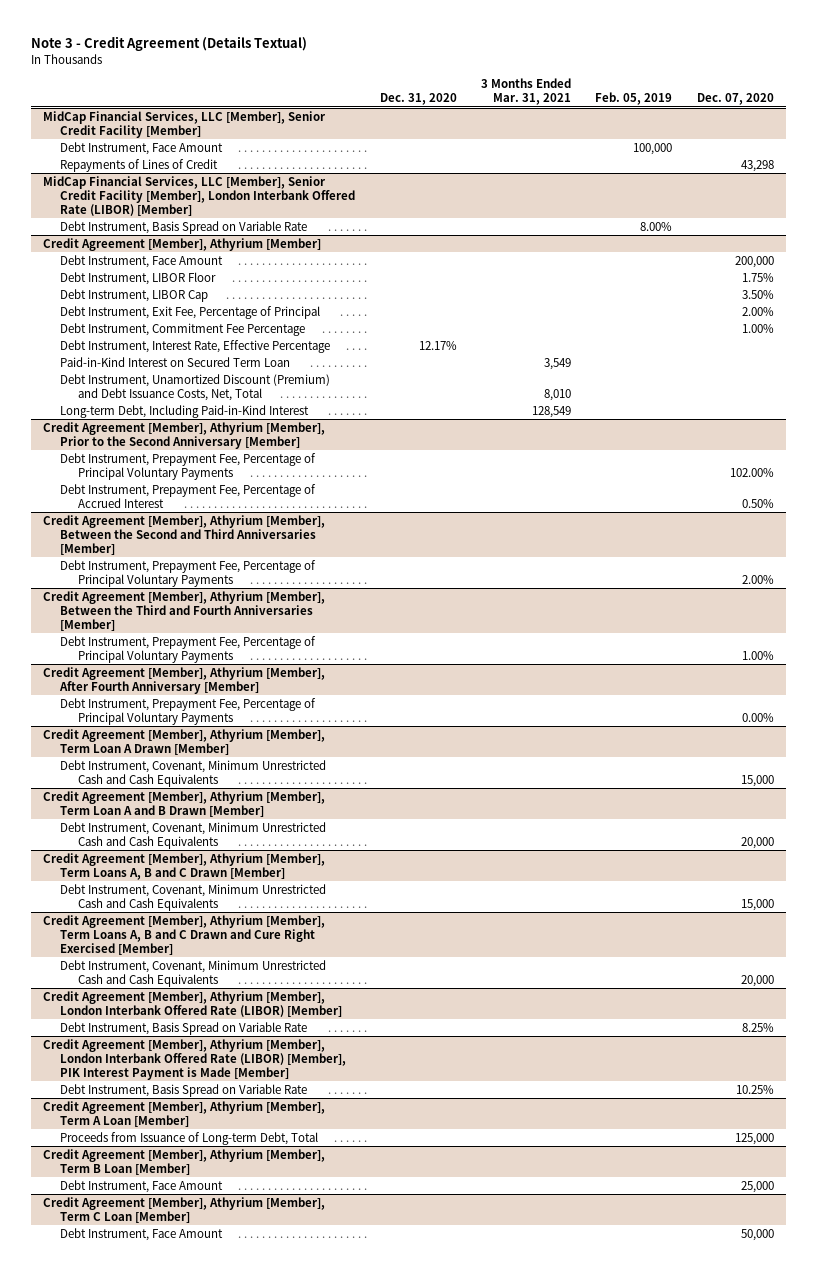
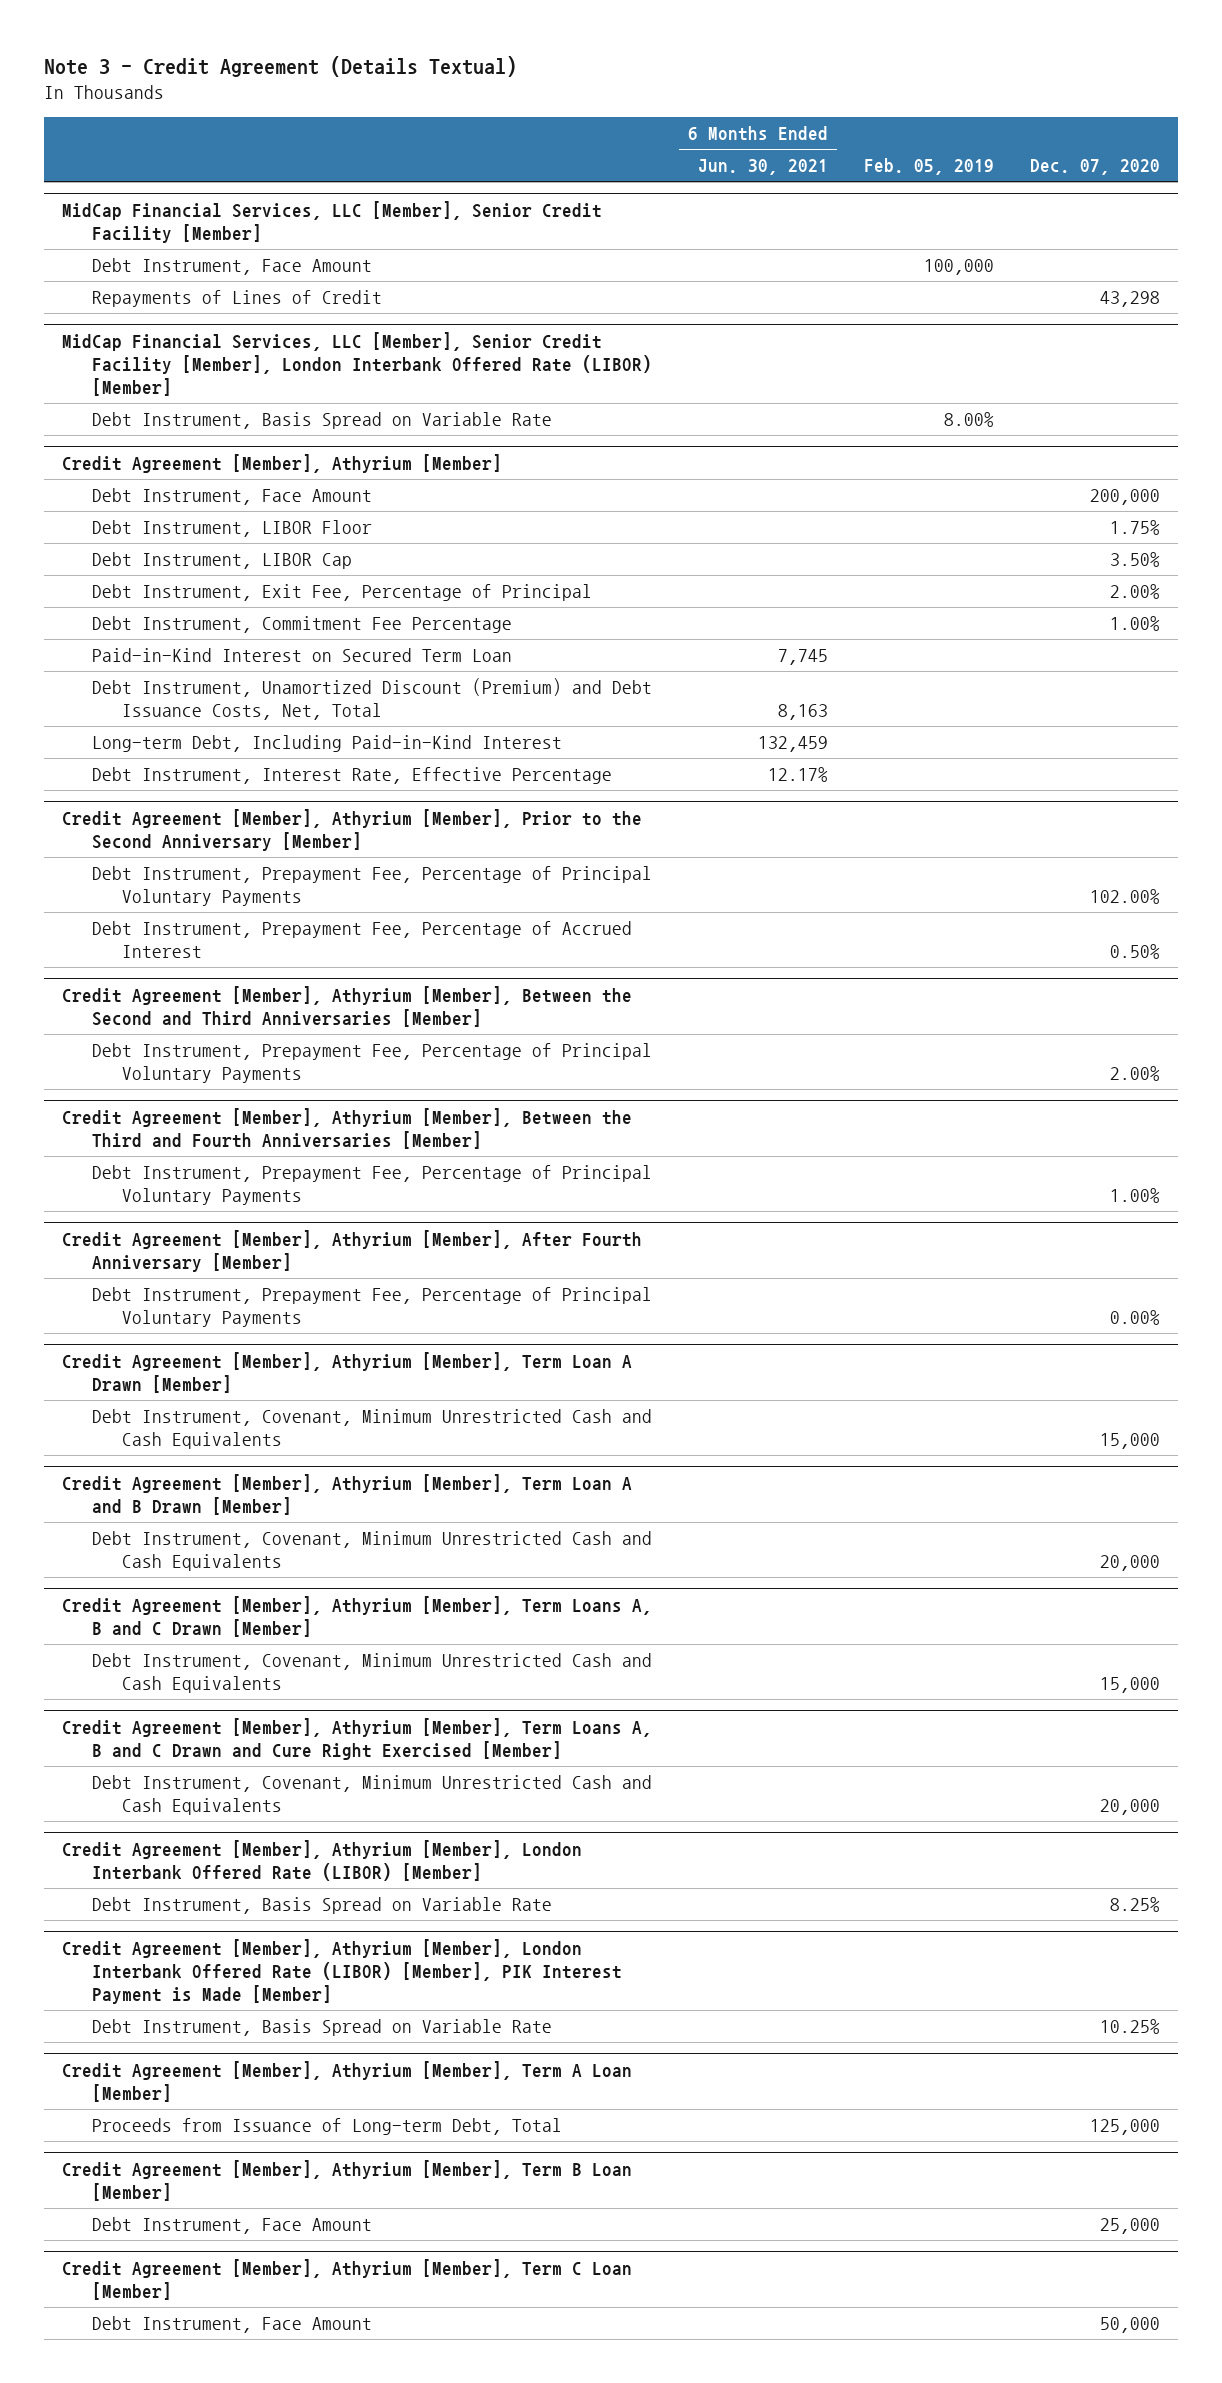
- | Dec. 31, 2020 | 3 Months Ended Mar. 31, 2021 | Feb. 05, 2019 | Dec. 07, 2020
+ | 6 Months Ended Jun. 30, 2021 | Feb. 05, 2019 | Dec. 07, 2020
@ Credit Agreement [Member], Athyrium [Member]
moved down: Debt Instrument, Interest Rate, Effective Percentage | 12.17% | |

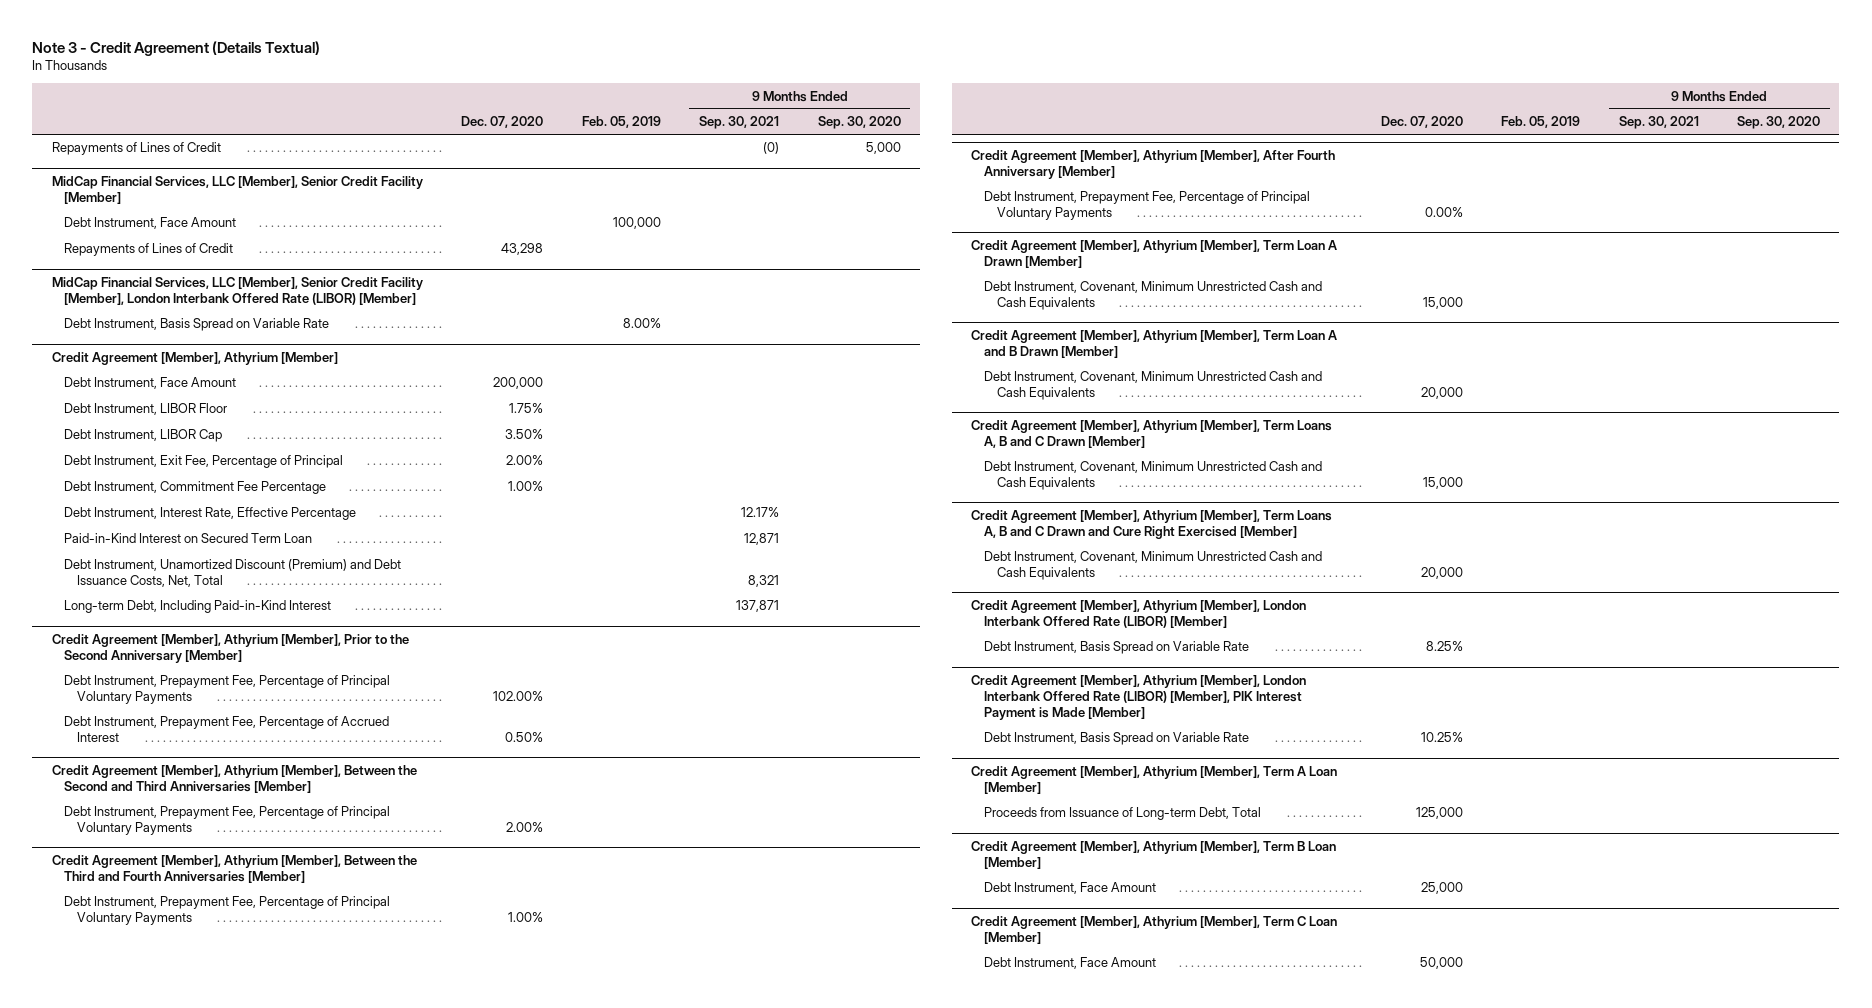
- | 6 Months Ended Jun. 30, 2021 | Feb. 05, 2019 | Dec. 07, 2020
+ | Dec. 07, 2020 | Feb. 05, 2019 | 9 Months Ended Sep. 30, 2021 | 9 Months Ended Sep. 30, 2020
+ Repayments of Lines of Credit | | | (0) | 5,000
@ Credit Agreement [Member], Athyrium [Member]
moved up: Debt Instrument, Interest Rate, Effective Percentage | | | 12.17% |

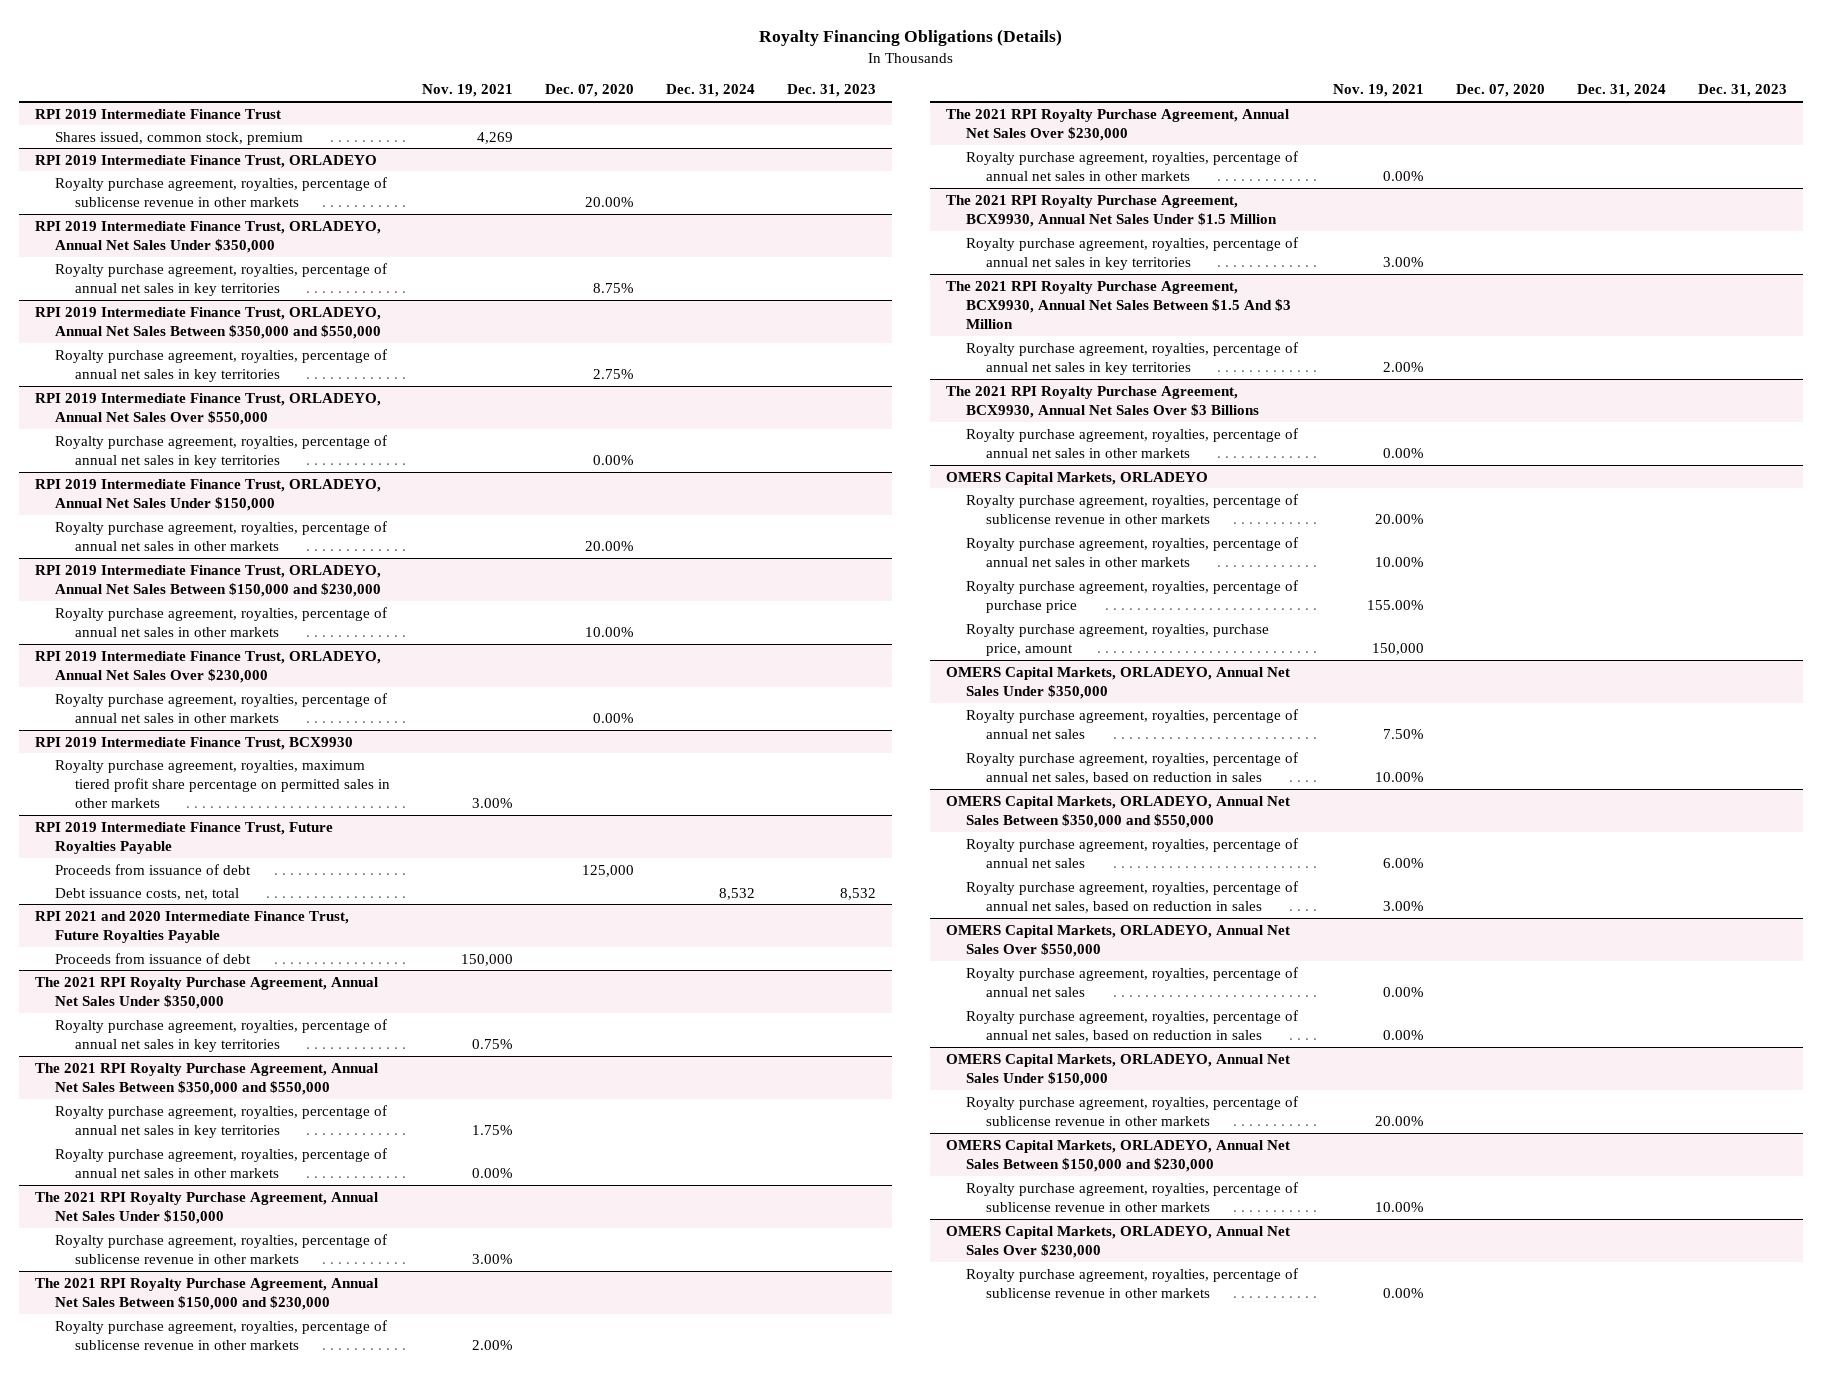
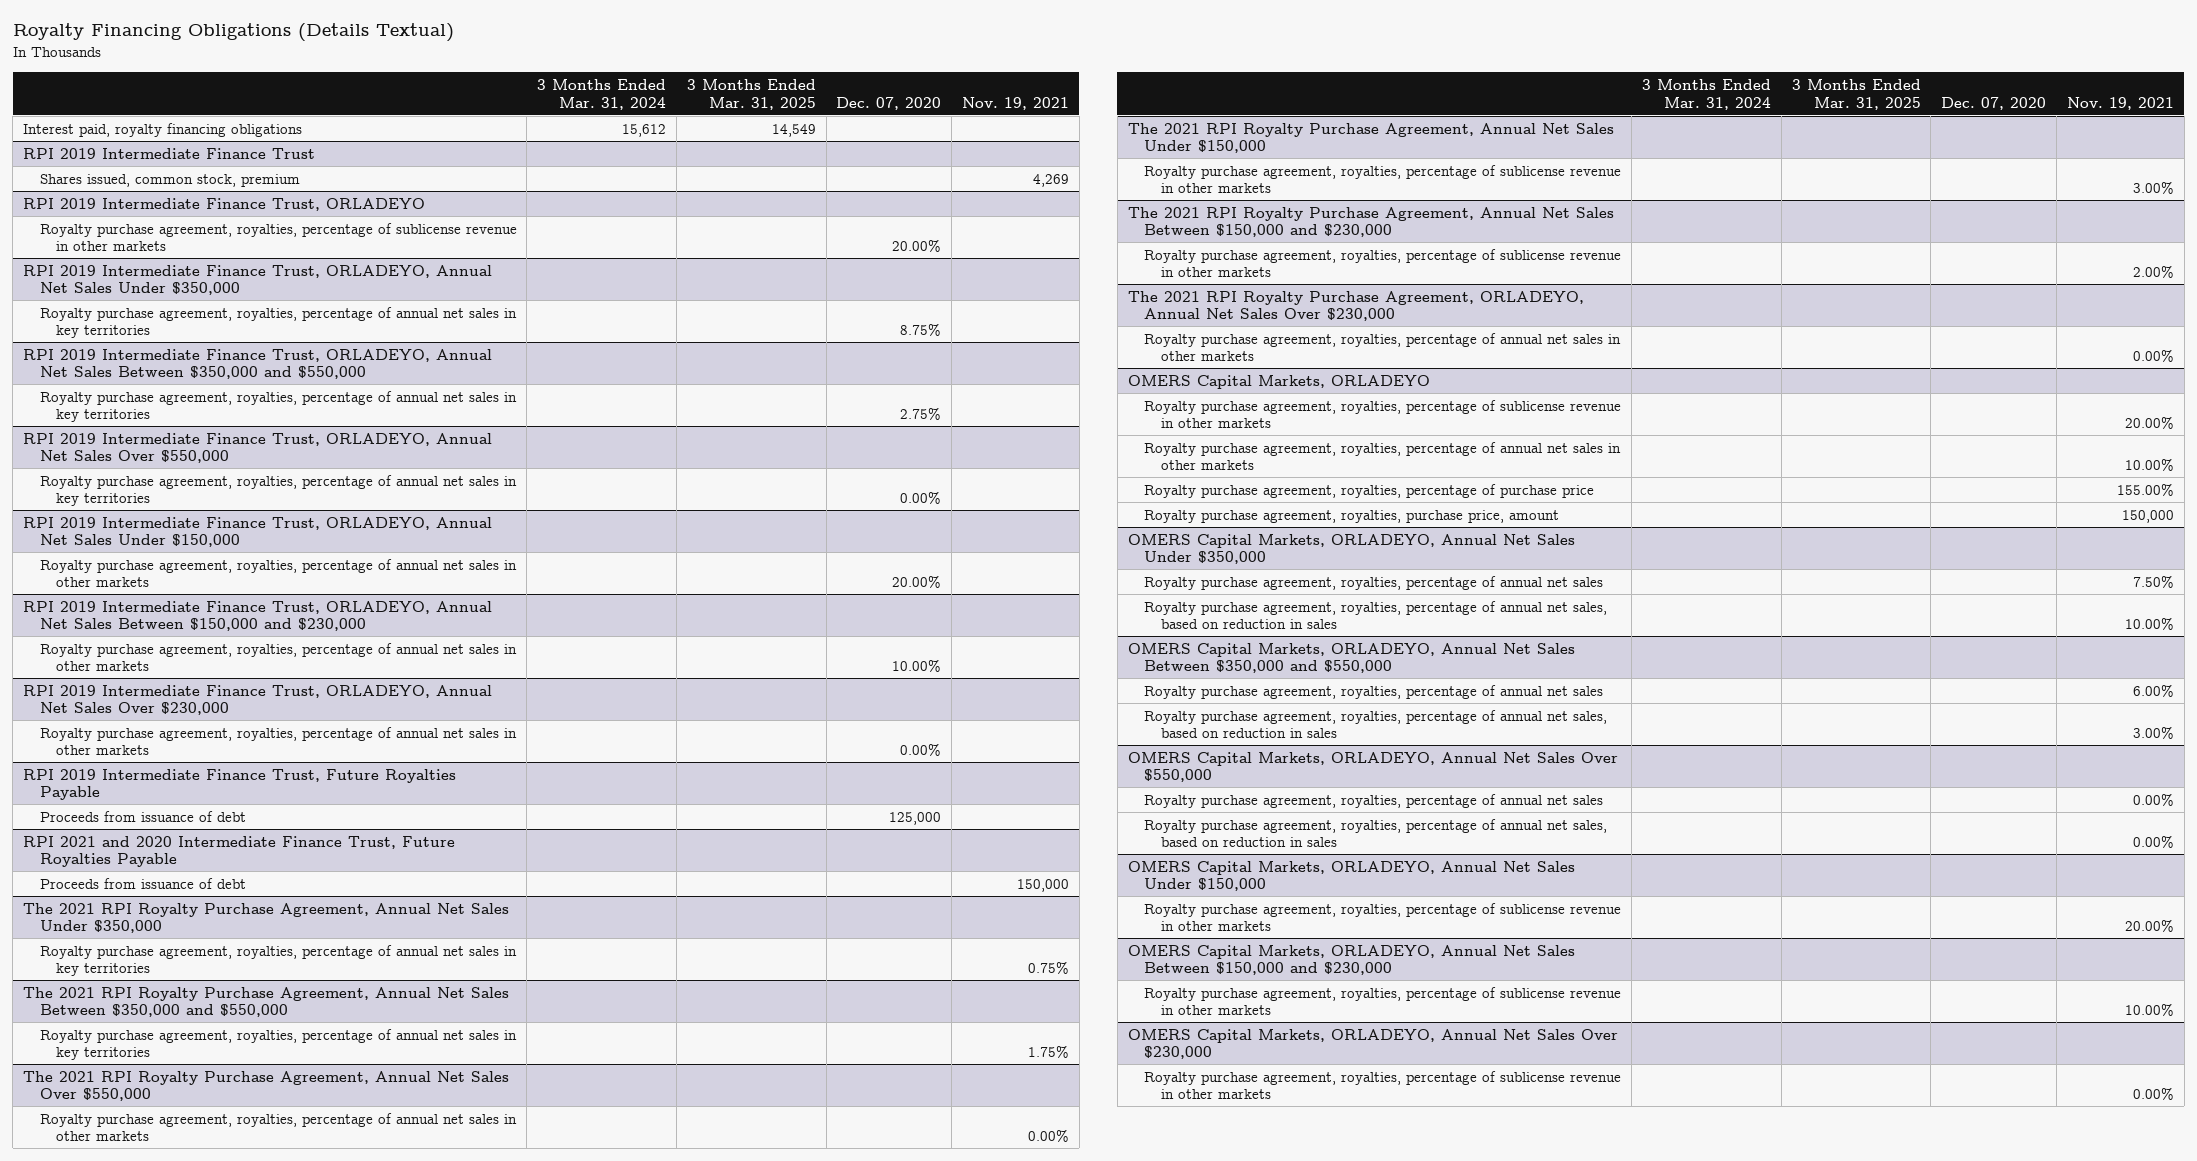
- Royalty Financing Obligations (Details)
+ Royalty Financing Obligations (Details Textual)
- | Nov. 19, 2021 | Dec. 07, 2020 | Dec. 31, 2024 | Dec. 31, 2023
+ | 3 Months Ended Mar. 31, 2024 | 3 Months Ended Mar. 31, 2025 | Dec. 07, 2020 | Nov. 19, 2021
+ Interest paid, royalty financing obligations | 15,612 | 14,549 | |
- RPI 2019 Intermediate Finance Trust, BCX9930
- Royalty purchase agreement, royalties, maximum tiered profit share percentage on permitted sales in other markets | 3.00% | | |
@ RPI 2019 Intermediate Finance Trust, Future Royalties Payable
- Debt issuance costs, net, total | | | 8,532 | 8,532
+ The 2021 RPI Royalty Purchase Agreement, Annual Net Sales Over $550,000
- The 2021 RPI Royalty Purchase Agreement, Annual Net Sales Over $230,000
- Royalty purchase agreement, royalties, percentage of annual net sales in other markets | 0.00% | | |
- The 2021 RPI Royalty Purchase Agreement, BCX9930, Annual Net Sales Under $1.5 Million
- Royalty purchase agreement, royalties, percentage of annual net sales in key territories | 3.00% | | |
- The 2021 RPI Royalty Purchase Agreement, BCX9930, Annual Net Sales Between $1.5 And $3 Million
- Royalty purchase agreement, royalties, percentage of annual net sales in key territories | 2.00% | | |
- The 2021 RPI Royalty Purchase Agreement, BCX9930, Annual Net Sales Over $3 Billions
+ The 2021 RPI Royalty Purchase Agreement, ORLADEYO, Annual Net Sales Over $230,000

